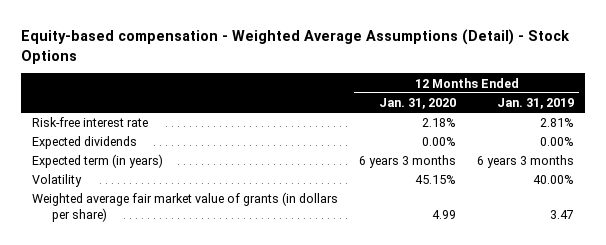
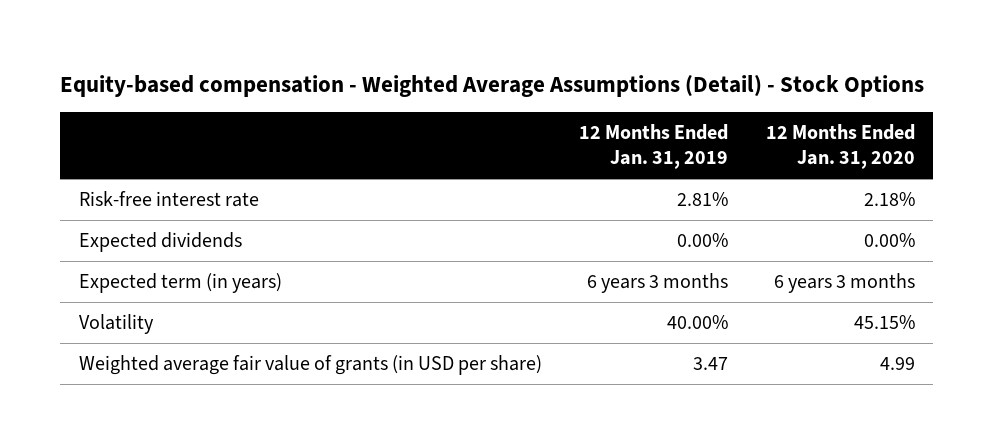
- | 12 Months Ended Jan. 31, 2020 | 12 Months Ended Jan. 31, 2019
+ | 12 Months Ended Jan. 31, 2019 | 12 Months Ended Jan. 31, 2020
- Weighted average fair market value of grants (in dollars per share) | 4.99 | 3.47
+ Weighted average fair value of grants (in USD per share) | 3.47 | 4.99

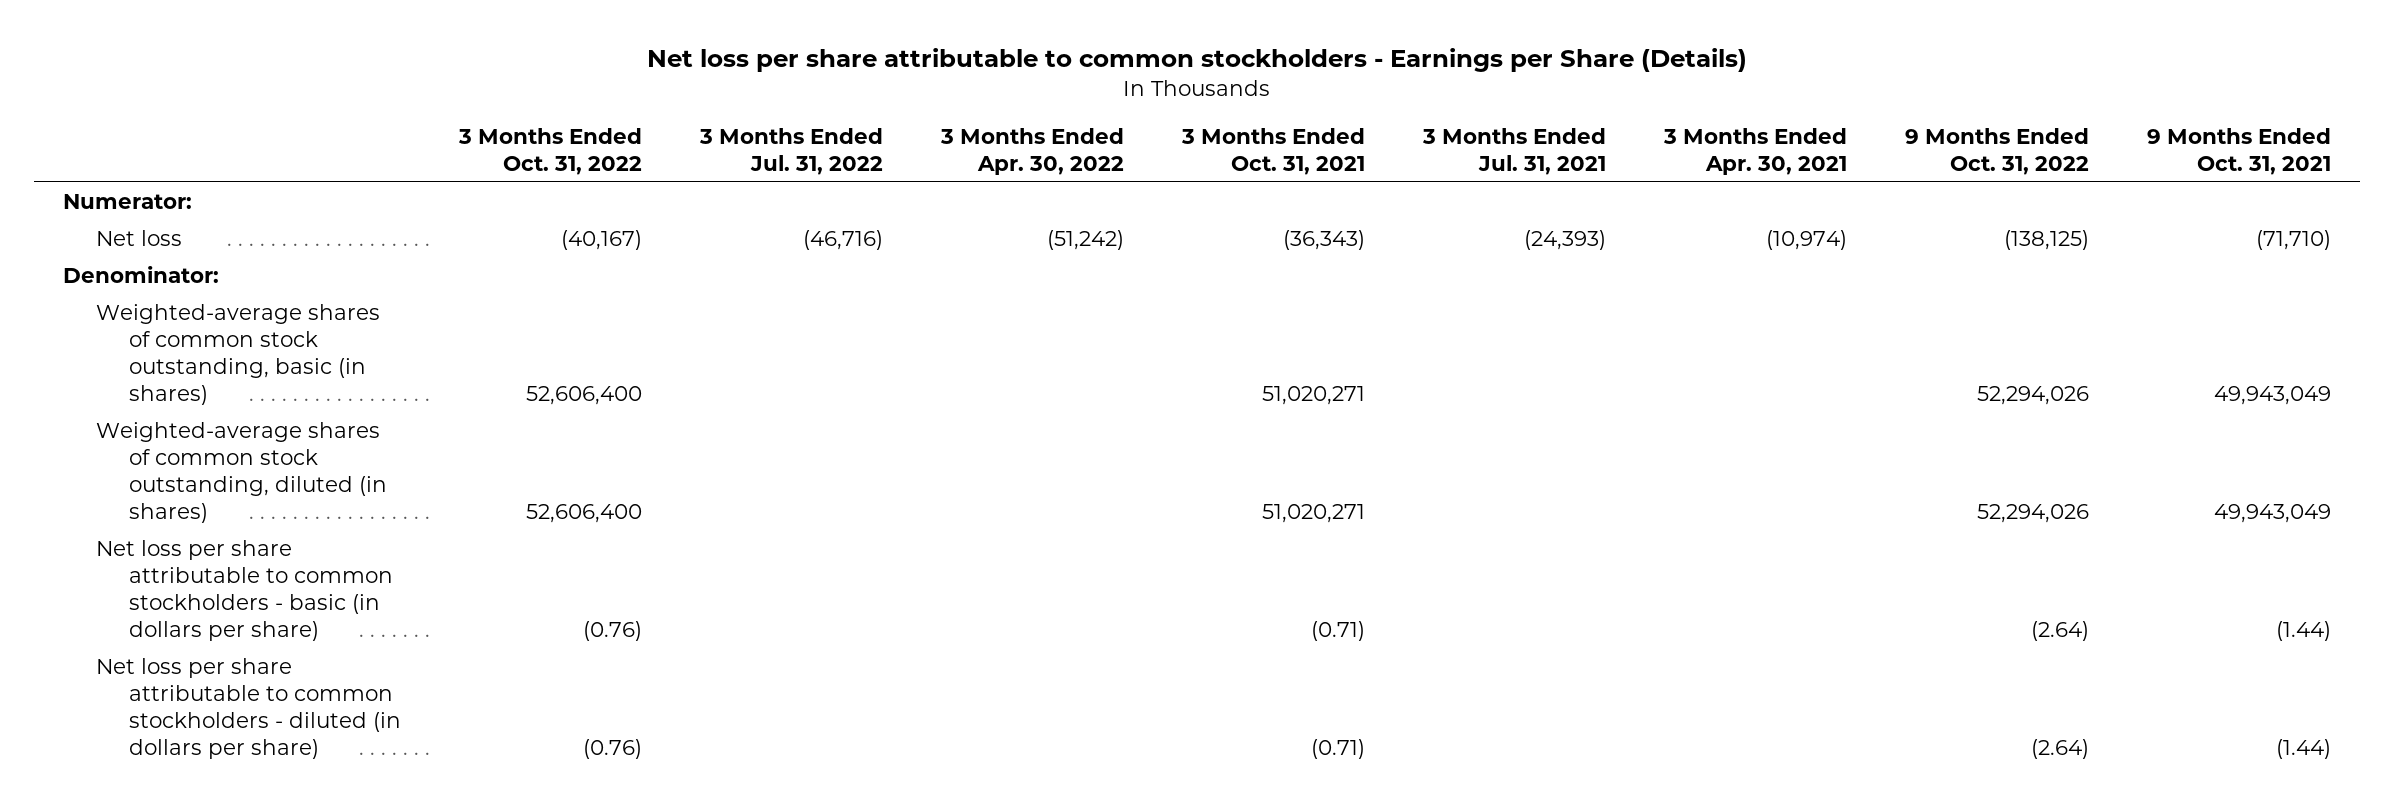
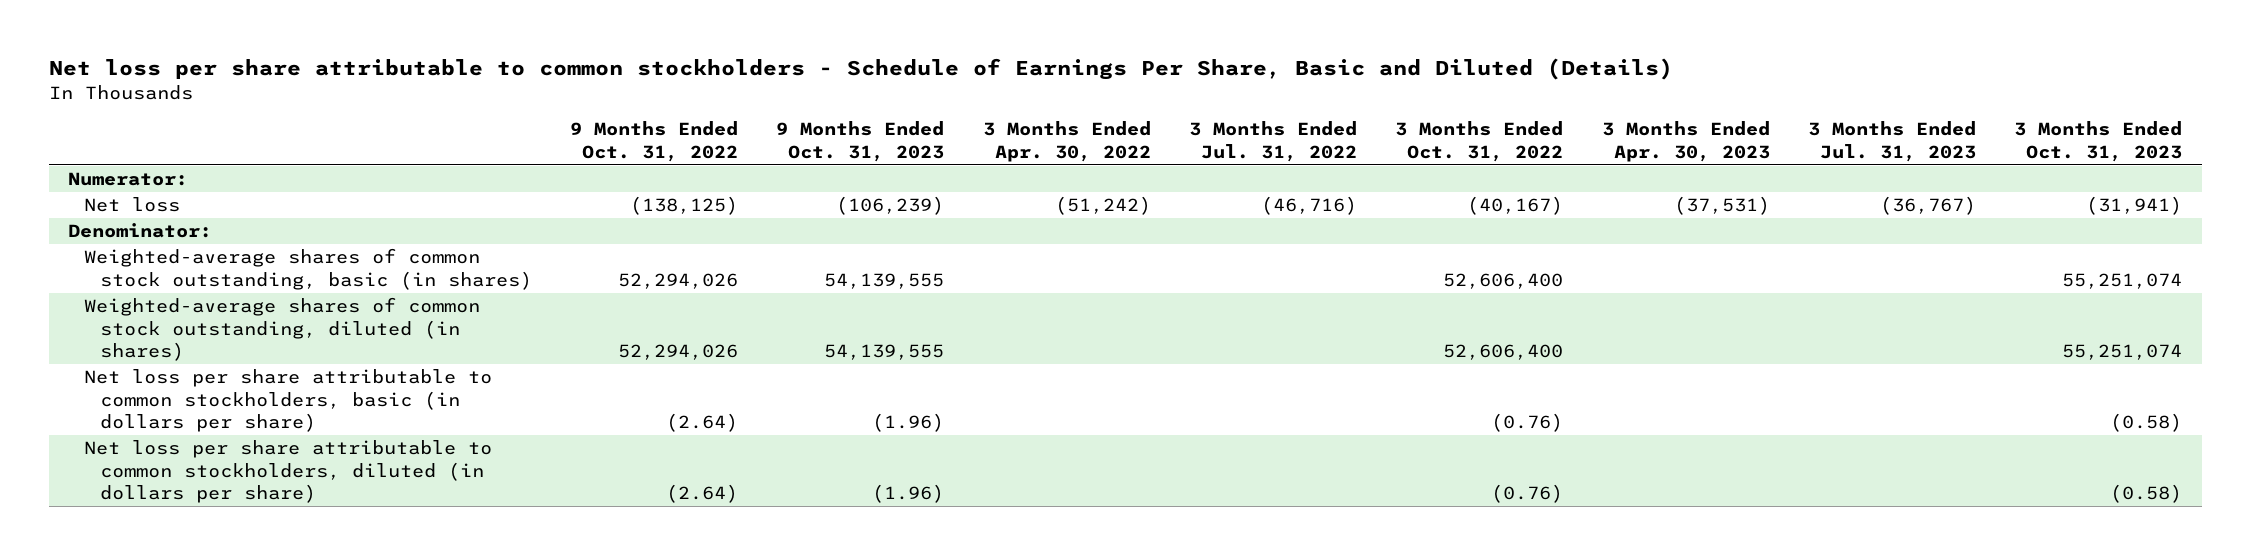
- Net loss per share attributable to common stockholders - Earnings per Share (Details)
+ Net loss per share attributable to common stockholders - Schedule of Earnings Per Share, Basic and Diluted (Details)
- | 3 Months Ended Oct. 31, 2022 | 3 Months Ended Jul. 31, 2022 | 3 Months Ended Apr. 30, 2022 | 3 Months Ended Oct. 31, 2021 | 3 Months Ended Jul. 31, 2021 | 3 Months Ended Apr. 30, 2021 | 9 Months Ended Oct. 31, 2022 | 9 Months Ended Oct. 31, 2021
+ | 9 Months Ended Oct. 31, 2022 | 9 Months Ended Oct. 31, 2023 | 3 Months Ended Apr. 30, 2022 | 3 Months Ended Jul. 31, 2022 | 3 Months Ended Oct. 31, 2022 | 3 Months Ended Apr. 30, 2023 | 3 Months Ended Jul. 31, 2023 | 3 Months Ended Oct. 31, 2023
- Net loss per share attributable to common stockholders - basic (in dollars per share) | (0.76) | | | (0.71) | | | (2.64) | (1.44)
- Net loss per share attributable to common stockholders - diluted (in dollars per share) | (0.76) | | | (0.71) | | | (2.64) | (1.44)
+ Net loss per share attributable to common stockholders, basic (in dollars per share) | (2.64) | (1.96) | | | (0.76) | | | (0.58)
+ Net loss per share attributable to common stockholders, diluted (in dollars per share) | (2.64) | (1.96) | | | (0.76) | | | (0.58)

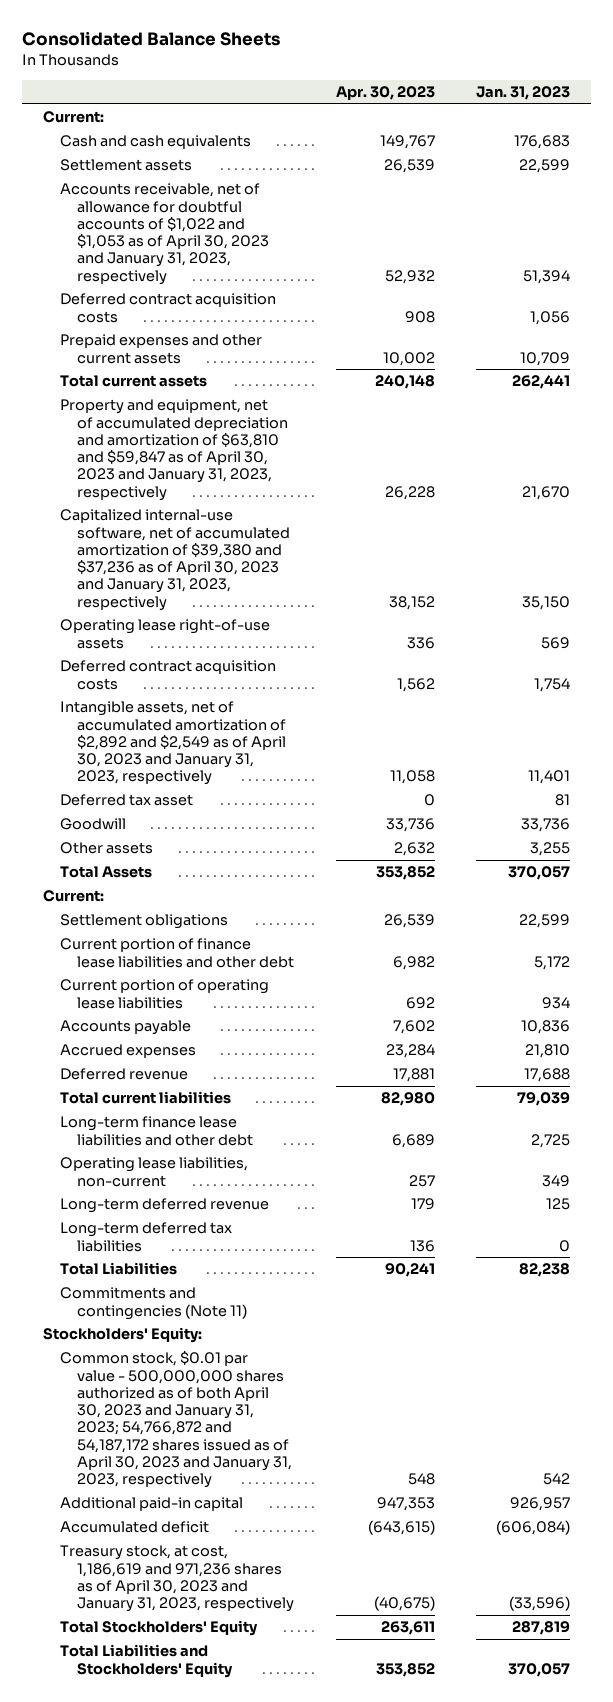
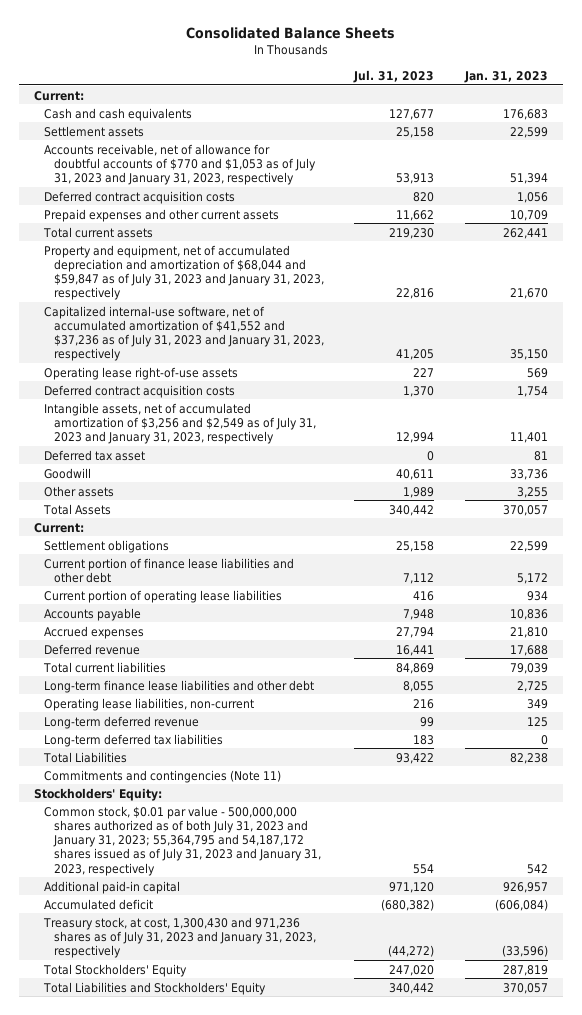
- | Apr. 30, 2023 | Jan. 31, 2023
+ | Jul. 31, 2023 | Jan. 31, 2023
- Accounts receivable, net of allowance for doubtful accounts of $1,022 and $1,053 as of April 30, 2023 and January 31, 2023, respectively | 52,932 | 51,394
+ Accounts receivable, net of allowance for doubtful accounts of $770 and $1,053 as of July 31, 2023 and January 31, 2023, respectively | 53,913 | 51,394
- Property and equipment, net of accumulated depreciation and amortization of $63,810 and $59,847 as of April 30, 2023 and January 31, 2023, respectively | 26,228 | 21,670
- Capitalized internal-use software, net of accumulated amortization of $39,380 and $37,236 as of April 30, 2023 and January 31, 2023, respectively | 38,152 | 35,150
+ Property and equipment, net of accumulated depreciation and amortization of $68,044 and $59,847 as of July 31, 2023 and January 31, 2023, respectively | 22,816 | 21,670
+ Capitalized internal-use software, net of accumulated amortization of $41,552 and $37,236 as of July 31, 2023 and January 31, 2023, respectively | 41,205 | 35,150
- Intangible assets, net of accumulated amortization of $2,892 and $2,549 as of April 30, 2023 and January 31, 2023, respectively | 11,058 | 11,401
+ Intangible assets, net of accumulated amortization of $3,256 and $2,549 as of July 31, 2023 and January 31, 2023, respectively | 12,994 | 11,401
- Common stock, $0.01 par value - 500,000,000 shares authorized as of both April 30, 2023 and January 31, 2023; 54,766,872 and 54,187,172 shares issued as of April 30, 2023 and January 31, 2023, respectively | 548 | 542
+ Common stock, $0.01 par value - 500,000,000 shares authorized as of both July 31, 2023 and January 31, 2023; 55,364,795 and 54,187,172 shares issued as of July 31, 2023 and January 31, 2023, respectively | 554 | 542
- Treasury stock, at cost, 1,186,619 and 971,236 shares as of April 30, 2023 and January 31, 2023, respectively | (40,675) | (33,596)
+ Treasury stock, at cost, 1,300,430 and 971,236 shares as of July 31, 2023 and January 31, 2023, respectively | (44,272) | (33,596)

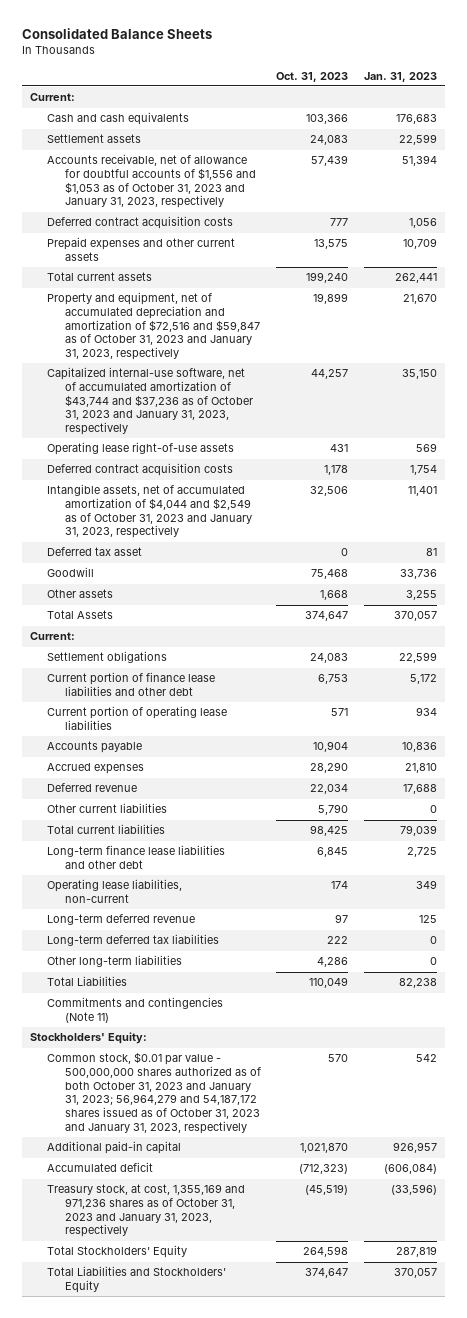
- | Jul. 31, 2023 | Jan. 31, 2023
+ | Oct. 31, 2023 | Jan. 31, 2023
- Accounts receivable, net of allowance for doubtful accounts of $770 and $1,053 as of July 31, 2023 and January 31, 2023, respectively | 53,913 | 51,394
+ Accounts receivable, net of allowance for doubtful accounts of $1,556 and $1,053 as of October 31, 2023 and January 31, 2023, respectively | 57,439 | 51,394
- Property and equipment, net of accumulated depreciation and amortization of $68,044 and $59,847 as of July 31, 2023 and January 31, 2023, respectively | 22,816 | 21,670
- Capitalized internal-use software, net of accumulated amortization of $41,552 and $37,236 as of July 31, 2023 and January 31, 2023, respectively | 41,205 | 35,150
+ Property and equipment, net of accumulated depreciation and amortization of $72,516 and $59,847 as of October 31, 2023 and January 31, 2023, respectively | 19,899 | 21,670
+ Capitalized internal-use software, net of accumulated amortization of $43,744 and $37,236 as of October 31, 2023 and January 31, 2023, respectively | 44,257 | 35,150
- Intangible assets, net of accumulated amortization of $3,256 and $2,549 as of July 31, 2023 and January 31, 2023, respectively | 12,994 | 11,401
+ Intangible assets, net of accumulated amortization of $4,044 and $2,549 as of October 31, 2023 and January 31, 2023, respectively | 32,506 | 11,401
+ Other current liabilities | 5,790 | 0
+ Other long-term liabilities | 4,286 | 0
- Common stock, $0.01 par value - 500,000,000 shares authorized as of both July 31, 2023 and January 31, 2023; 55,364,795 and 54,187,172 shares issued as of July 31, 2023 and January 31, 2023, respectively | 554 | 542
+ Common stock, $0.01 par value - 500,000,000 shares authorized as of both October 31, 2023 and January 31, 2023; 56,964,279 and 54,187,172 shares issued as of October 31, 2023 and January 31, 2023, respectively | 570 | 542
- Treasury stock, at cost, 1,300,430 and 971,236 shares as of July 31, 2023 and January 31, 2023, respectively | (44,272) | (33,596)
+ Treasury stock, at cost, 1,355,169 and 971,236 shares as of October 31, 2023 and January 31, 2023, respectively | (45,519) | (33,596)

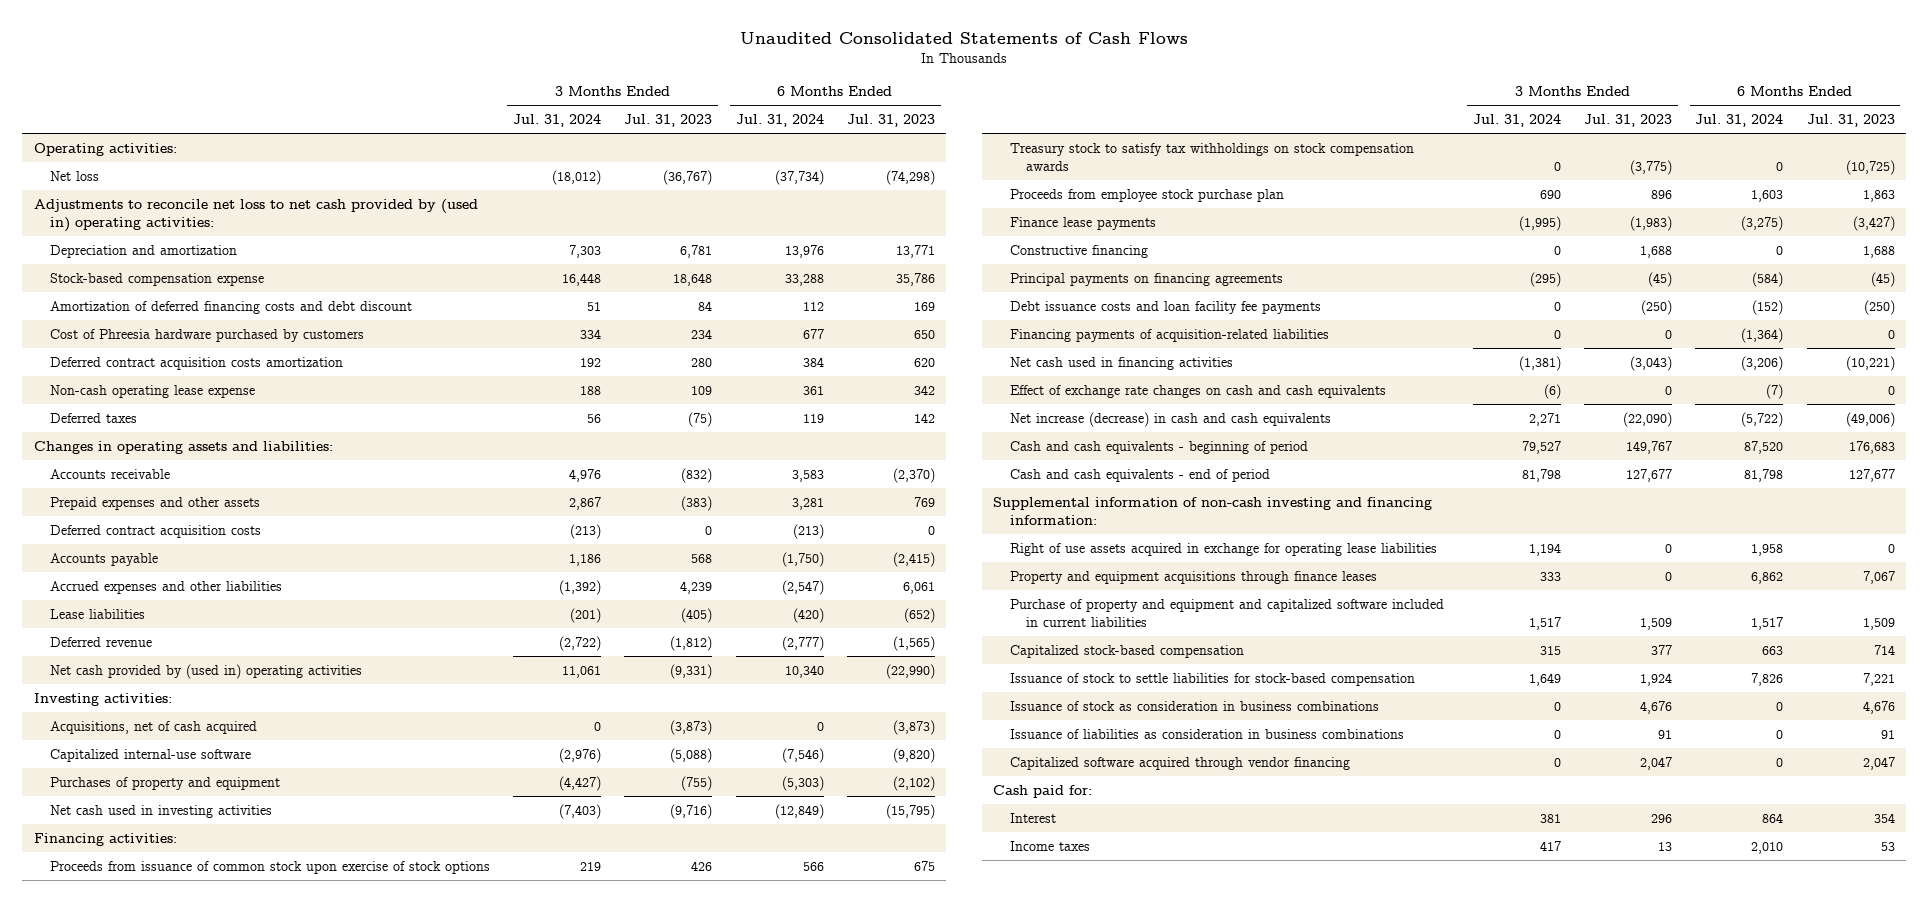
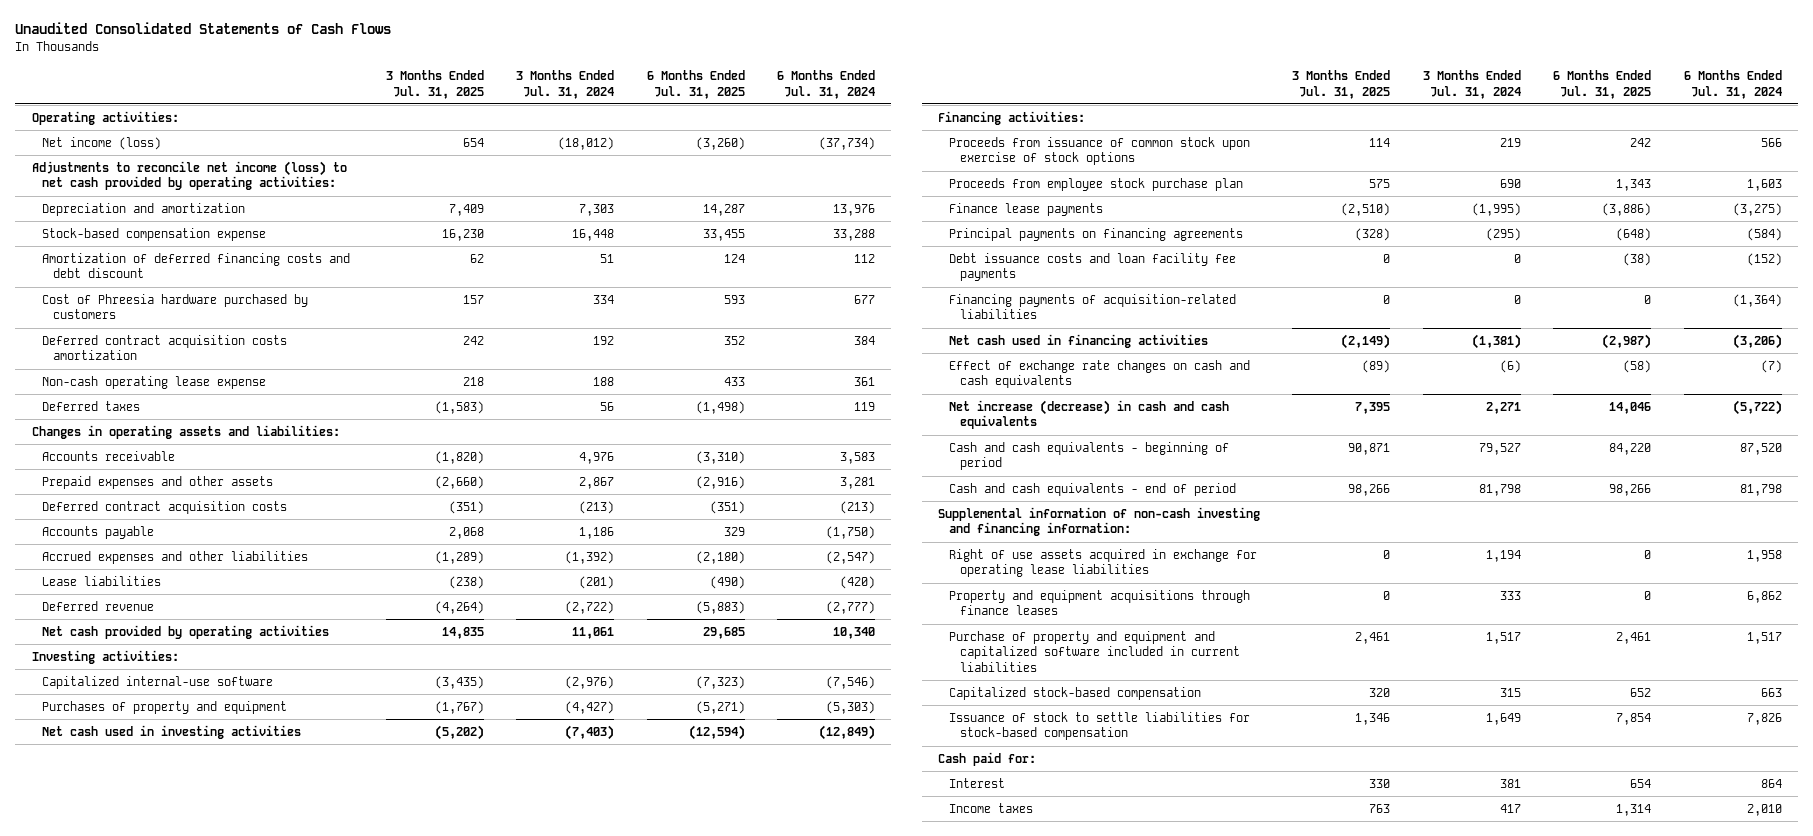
- | 3 Months Ended Jul. 31, 2024 | 3 Months Ended Jul. 31, 2023 | 6 Months Ended Jul. 31, 2024 | 6 Months Ended Jul. 31, 2023
+ | 3 Months Ended Jul. 31, 2025 | 3 Months Ended Jul. 31, 2024 | 6 Months Ended Jul. 31, 2025 | 6 Months Ended Jul. 31, 2024
- Net loss | (18,012) | (36,767) | (37,734) | (74,298)
- Adjustments to reconcile net loss to net cash provided by (used in) operating activities:
+ Net income (loss) | 654 | (18,012) | (3,260) | (37,734)
+ Adjustments to reconcile net income (loss) to net cash provided by operating activities:
- Net cash provided by (used in) operating activities | 11,061 | (9,331) | 10,340 | (22,990)
+ Net cash provided by operating activities | 14,835 | 11,061 | 29,685 | 10,340
- Acquisitions, net of cash acquired | 0 | (3,873) | 0 | (3,873)
- Treasury stock to satisfy tax withholdings on stock compensation awards | 0 | (3,775) | 0 | (10,725)
- Constructive financing | 0 | 1,688 | 0 | 1,688
- Issuance of stock as consideration in business combinations | 0 | 4,676 | 0 | 4,676
- Issuance of liabilities as consideration in business combinations | 0 | 91 | 0 | 91
- Capitalized software acquired through vendor financing | 0 | 2,047 | 0 | 2,047

